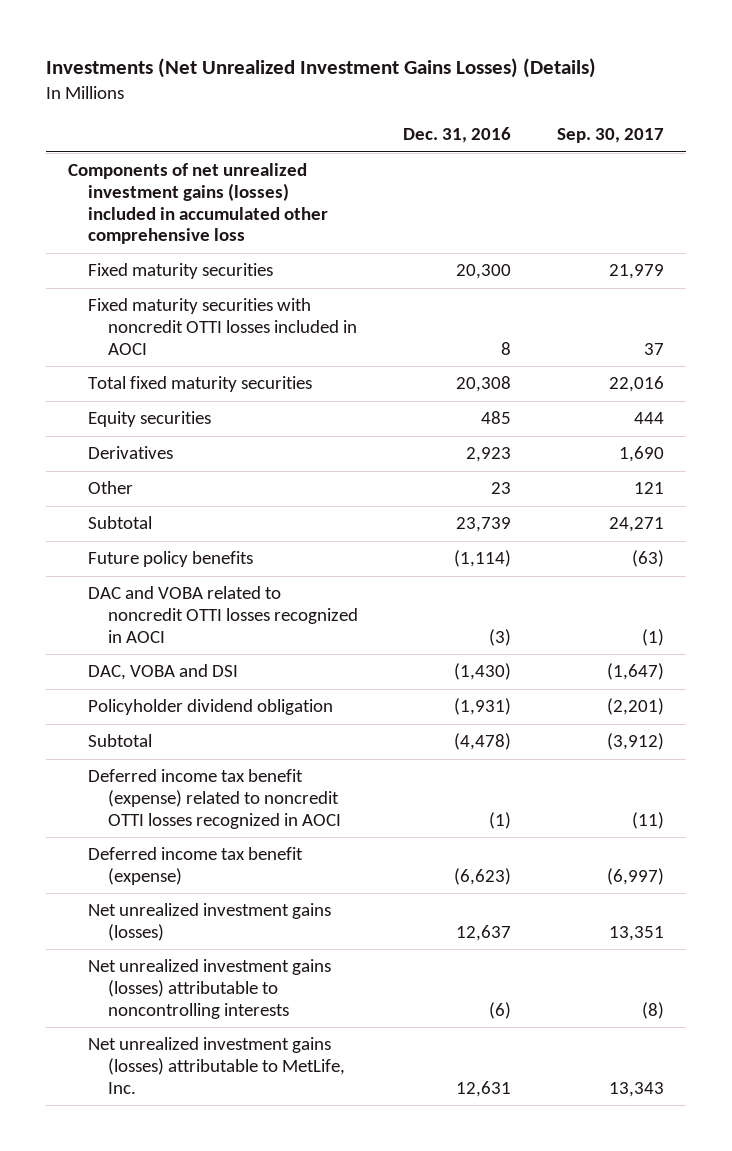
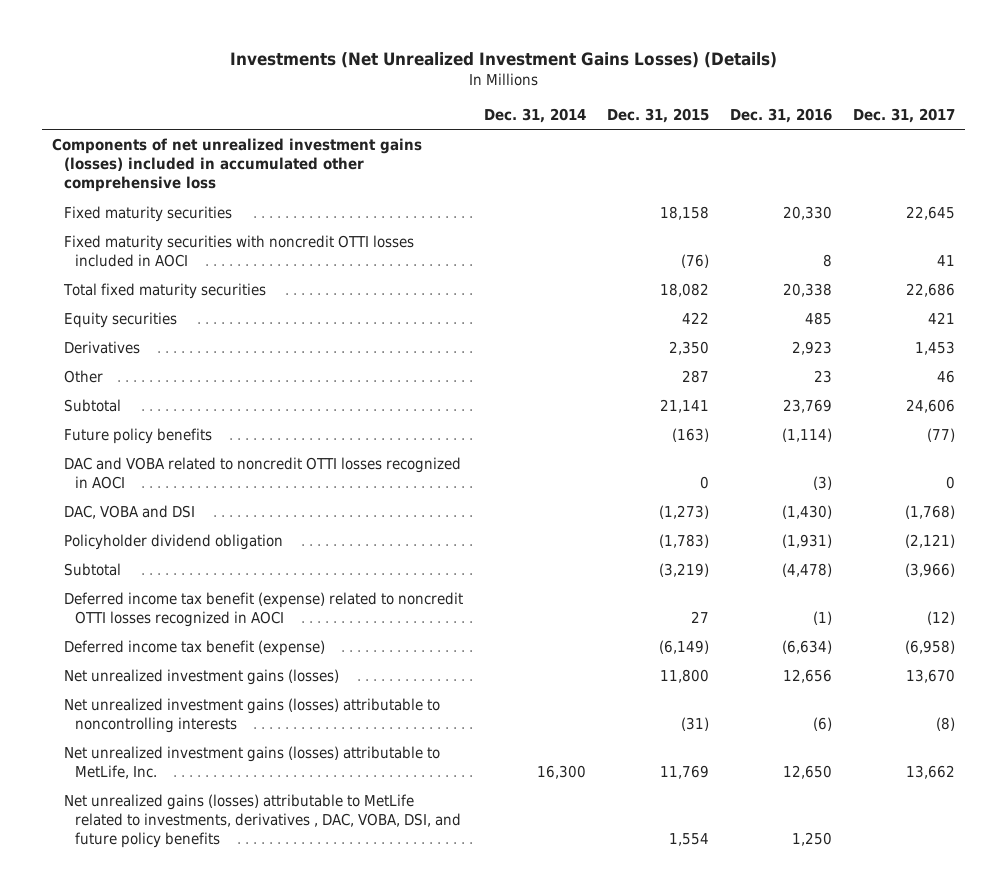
- | Dec. 31, 2016 | Sep. 30, 2017
+ | Dec. 31, 2014 | Dec. 31, 2015 | Dec. 31, 2016 | Dec. 31, 2017
- Fixed maturity securities | 20,300 | 21,979
+ Fixed maturity securities | | 18,158 | 20,330 | 22,645
- Total fixed maturity securities | 20,308 | 22,016
+ Total fixed maturity securities | | 18,082 | 20,338 | 22,686
- Subtotal | 23,739 | 24,271
+ Subtotal | | 21,141 | 23,769 | 24,606
- Deferred income tax benefit (expense) | (6,623) | (6,997)
- Net unrealized investment gains (losses) | 12,637 | 13,351
+ Deferred income tax benefit (expense) | | (6,149) | (6,634) | (6,958)
+ Net unrealized investment gains (losses) | | 11,800 | 12,656 | 13,670
- Net unrealized investment gains (losses) attributable to MetLife, Inc. | 12,631 | 13,343
+ Net unrealized investment gains (losses) attributable to MetLife, Inc. | 16,300 | 11,769 | 12,650 | 13,662
+ Net unrealized gains (losses) attributable to MetLife related to investments, derivatives , DAC, VOBA, DSI, and future policy benefits | | 1,554 | 1,250 |

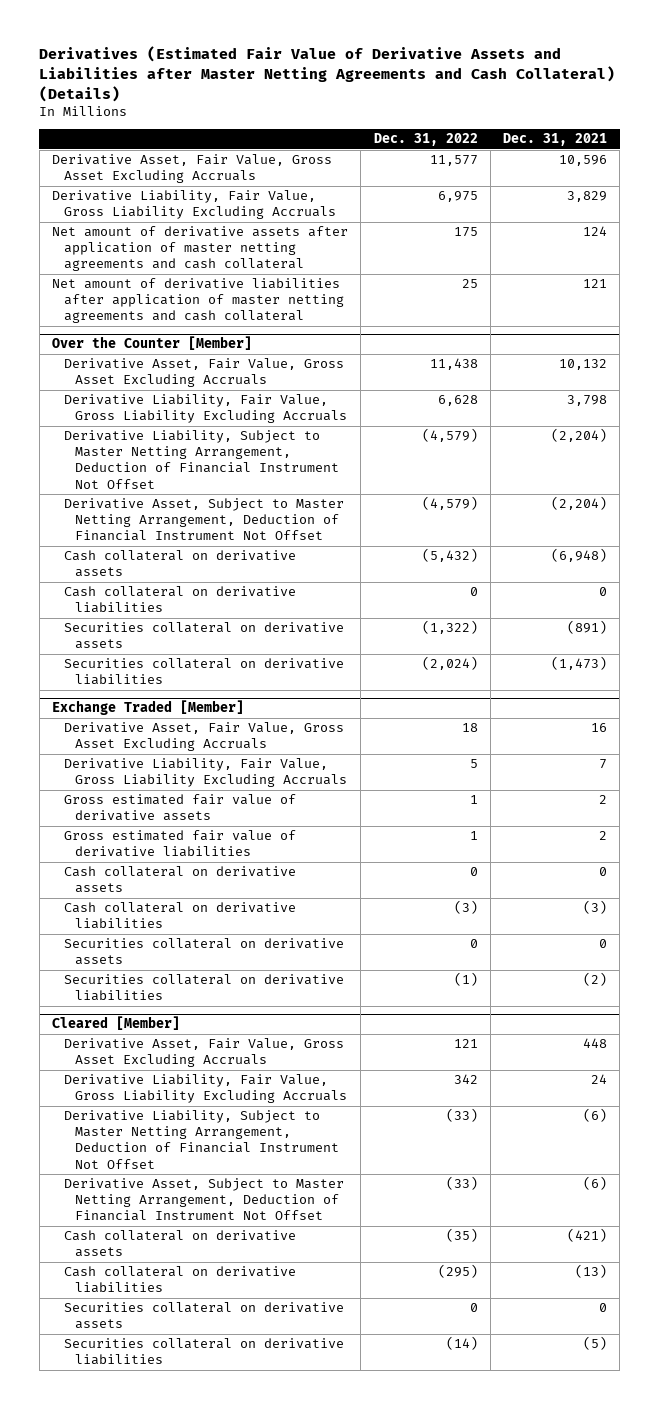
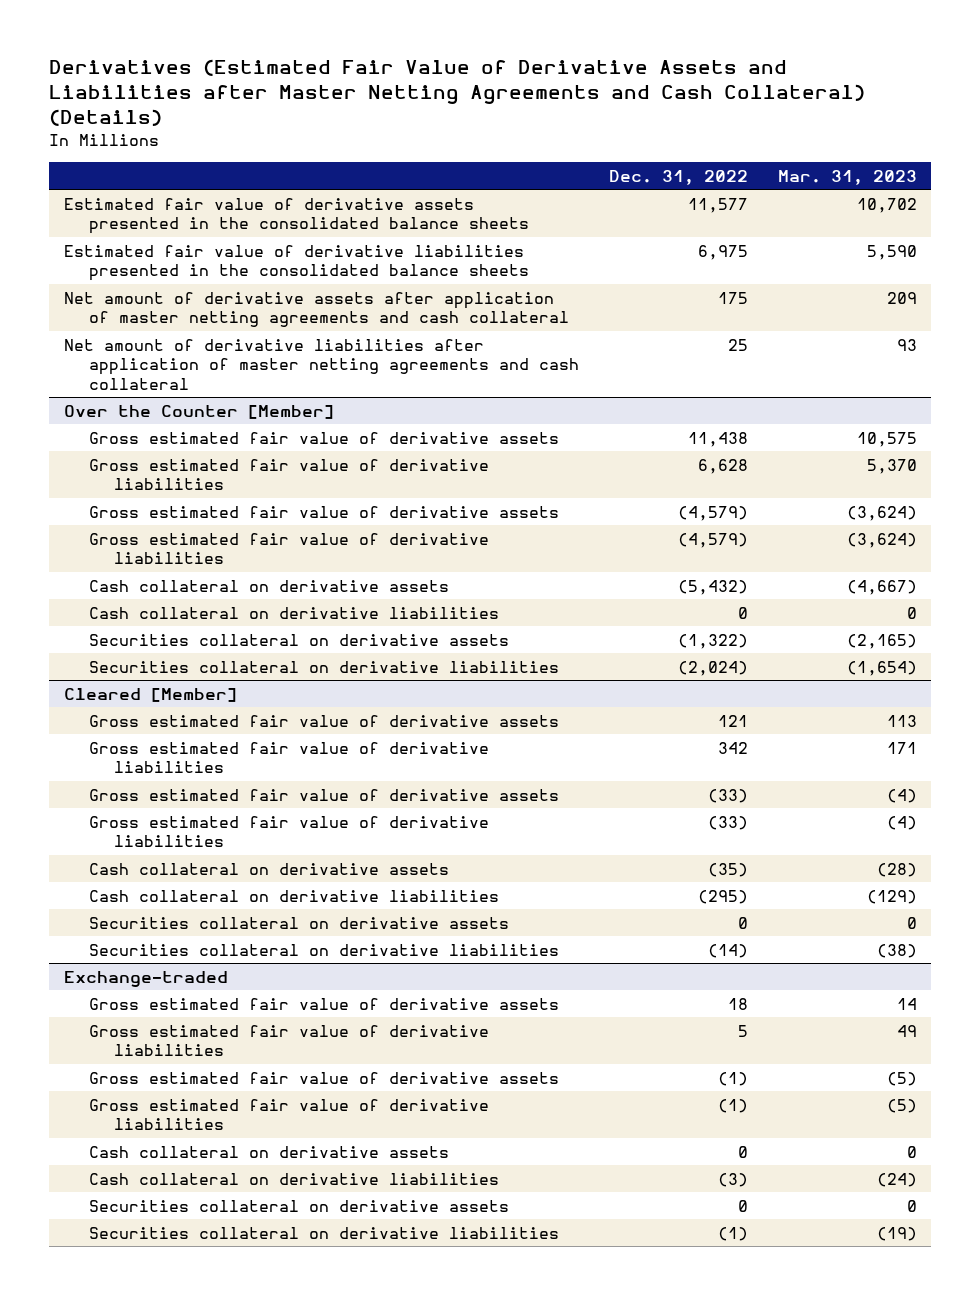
- | Dec. 31, 2022 | Dec. 31, 2021
+ | Dec. 31, 2022 | Mar. 31, 2023
- Derivative Asset, Fair Value, Gross Asset Excluding Accruals | 11,577 | 10,596
- Derivative Liability, Fair Value, Gross Liability Excluding Accruals | 6,975 | 3,829
+ Estimated fair value of derivative assets presented in the consolidated balance sheets | 11,577 | 10,702
+ Estimated fair value of derivative liabilities presented in the consolidated balance sheets | 6,975 | 5,590
@ Over the Counter [Member]
- Derivative Asset, Fair Value, Gross Asset Excluding Accruals | 11,438 | 10,132
- Derivative Liability, Fair Value, Gross Liability Excluding Accruals | 6,628 | 3,798
- Derivative Liability, Subject to Master Netting Arrangement, Deduction of Financial Instrument Not Offset | (4,579) | (2,204)
- Derivative Asset, Subject to Master Netting Arrangement, Deduction of Financial Instrument Not Offset | (4,579) | (2,204)
+ Gross estimated fair value of derivative assets | 11,438 | 10,575
+ Gross estimated fair value of derivative liabilities | 6,628 | 5,370
+ Gross estimated fair value of derivative assets | (4,579) | (3,624)
+ Gross estimated fair value of derivative liabilities | (4,579) | (3,624)
- Exchange Traded [Member]
- Derivative Asset, Fair Value, Gross Asset Excluding Accruals | 18 | 16
- Derivative Liability, Fair Value, Gross Liability Excluding Accruals | 5 | 7
- Gross estimated fair value of derivative assets | 1 | 2
- Gross estimated fair value of derivative liabilities | 1 | 2
- Cash collateral on derivative assets | 0 | 0
- Cash collateral on derivative liabilities | (3) | (3)
- Securities collateral on derivative assets | 0 | 0
- Securities collateral on derivative liabilities | (1) | (2)
@ Cleared [Member]
- Derivative Asset, Fair Value, Gross Asset Excluding Accruals | 121 | 448
- Derivative Liability, Fair Value, Gross Liability Excluding Accruals | 342 | 24
- Derivative Liability, Subject to Master Netting Arrangement, Deduction of Financial Instrument Not Offset | (33) | (6)
- Derivative Asset, Subject to Master Netting Arrangement, Deduction of Financial Instrument Not Offset | (33) | (6)
+ Gross estimated fair value of derivative assets | 121 | 113
+ Gross estimated fair value of derivative liabilities | 342 | 171
+ Gross estimated fair value of derivative assets | (33) | (4)
+ Gross estimated fair value of derivative liabilities | (33) | (4)
+ Exchange-traded
+ Gross estimated fair value of derivative assets | 18 | 14
+ Gross estimated fair value of derivative liabilities | 5 | 49
+ Gross estimated fair value of derivative assets | (1) | (5)
+ Gross estimated fair value of derivative liabilities | (1) | (5)
+ Cash collateral on derivative assets | 0 | 0
+ Cash collateral on derivative liabilities | (3) | (24)
+ Securities collateral on derivative assets | 0 | 0
+ Securities collateral on derivative liabilities | (1) | (19)

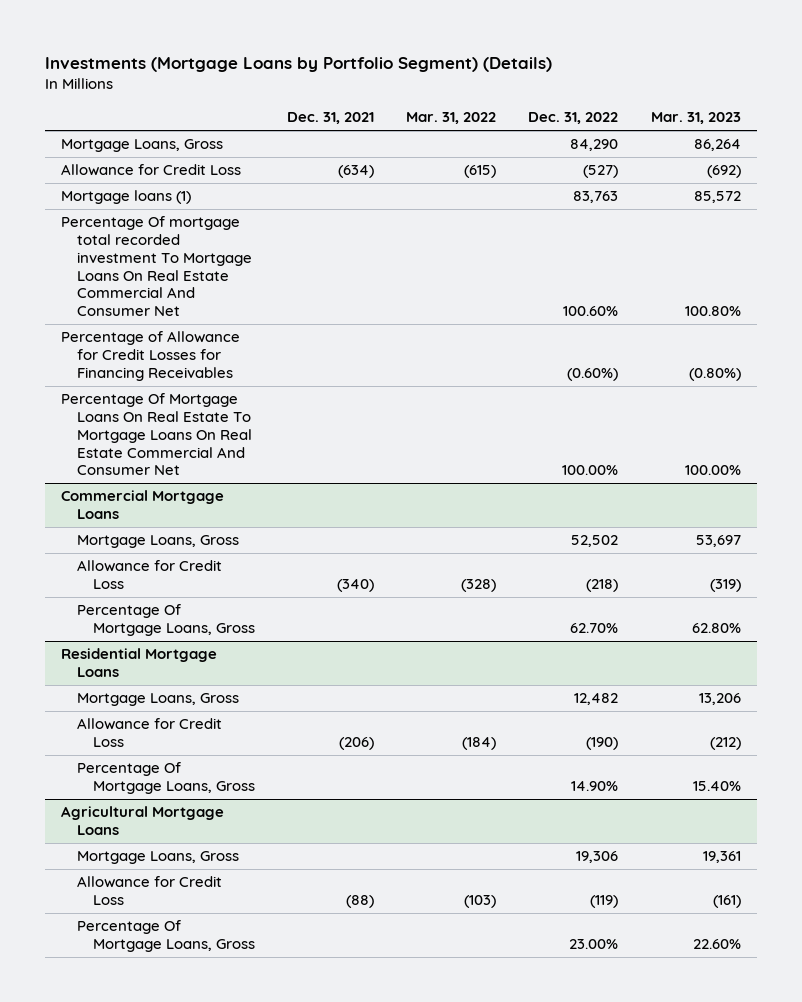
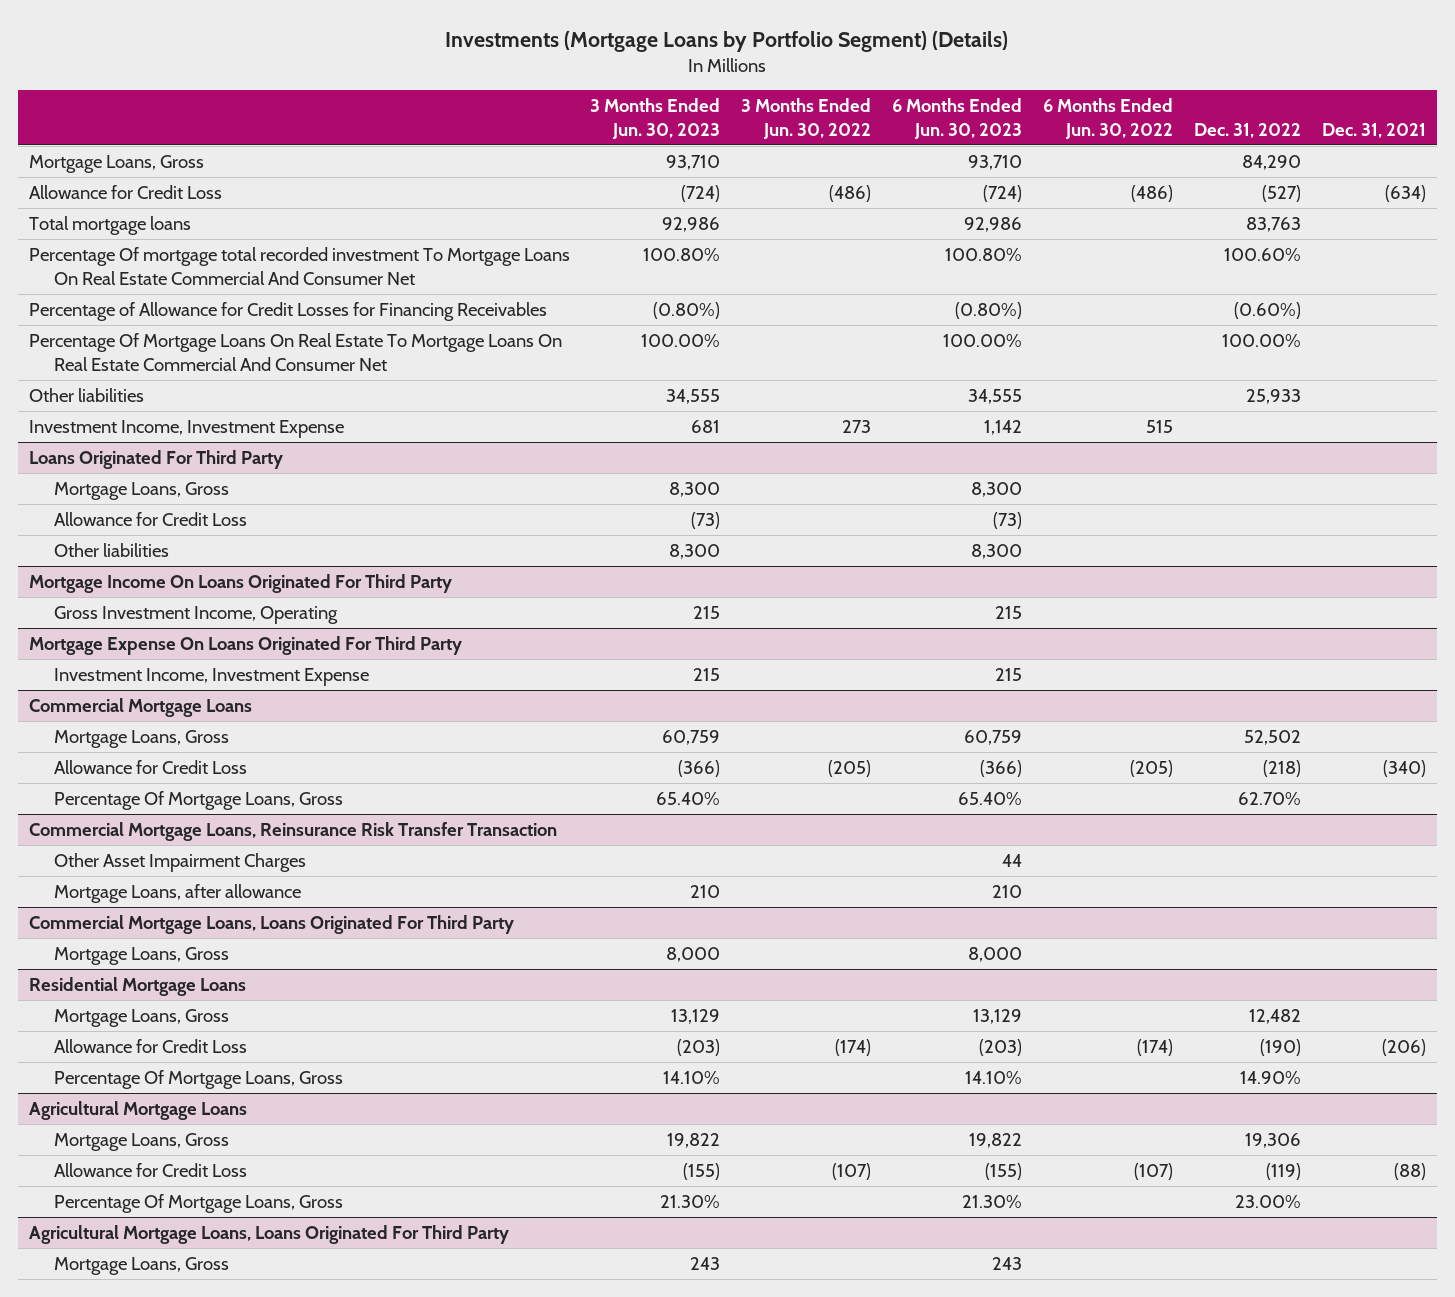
- | Dec. 31, 2021 | Mar. 31, 2022 | Dec. 31, 2022 | Mar. 31, 2023
+ | 3 Months Ended Jun. 30, 2023 | 3 Months Ended Jun. 30, 2022 | 6 Months Ended Jun. 30, 2023 | 6 Months Ended Jun. 30, 2022 | Dec. 31, 2022 | Dec. 31, 2021
- Mortgage loans (1) | | | 83,763 | 85,572
+ Total mortgage loans | 92,986 | | 92,986 | | 83,763 |
+ Other liabilities | 34,555 | | 34,555 | | 25,933 |
+ Investment Income, Investment Expense | 681 | 273 | 1,142 | 515 | |
+ Loans Originated For Third Party
+ Mortgage Loans, Gross | 8,300 | | 8,300 | | |
+ Allowance for Credit Loss | (73) | | (73) | | |
+ Other liabilities | 8,300 | | 8,300 | | |
+ Mortgage Income On Loans Originated For Third Party
+ Gross Investment Income, Operating | 215 | | 215 | | |
+ Mortgage Expense On Loans Originated For Third Party
+ Investment Income, Investment Expense | 215 | | 215 | | |
+ Commercial Mortgage Loans, Reinsurance Risk Transfer Transaction
+ Other Asset Impairment Charges | | | 44 | | |
+ Mortgage Loans, after allowance | 210 | | 210 | | |
+ Commercial Mortgage Loans, Loans Originated For Third Party
+ Mortgage Loans, Gross | 8,000 | | 8,000 | | |
+ Agricultural Mortgage Loans, Loans Originated For Third Party
+ Mortgage Loans, Gross | 243 | | 243 | | |

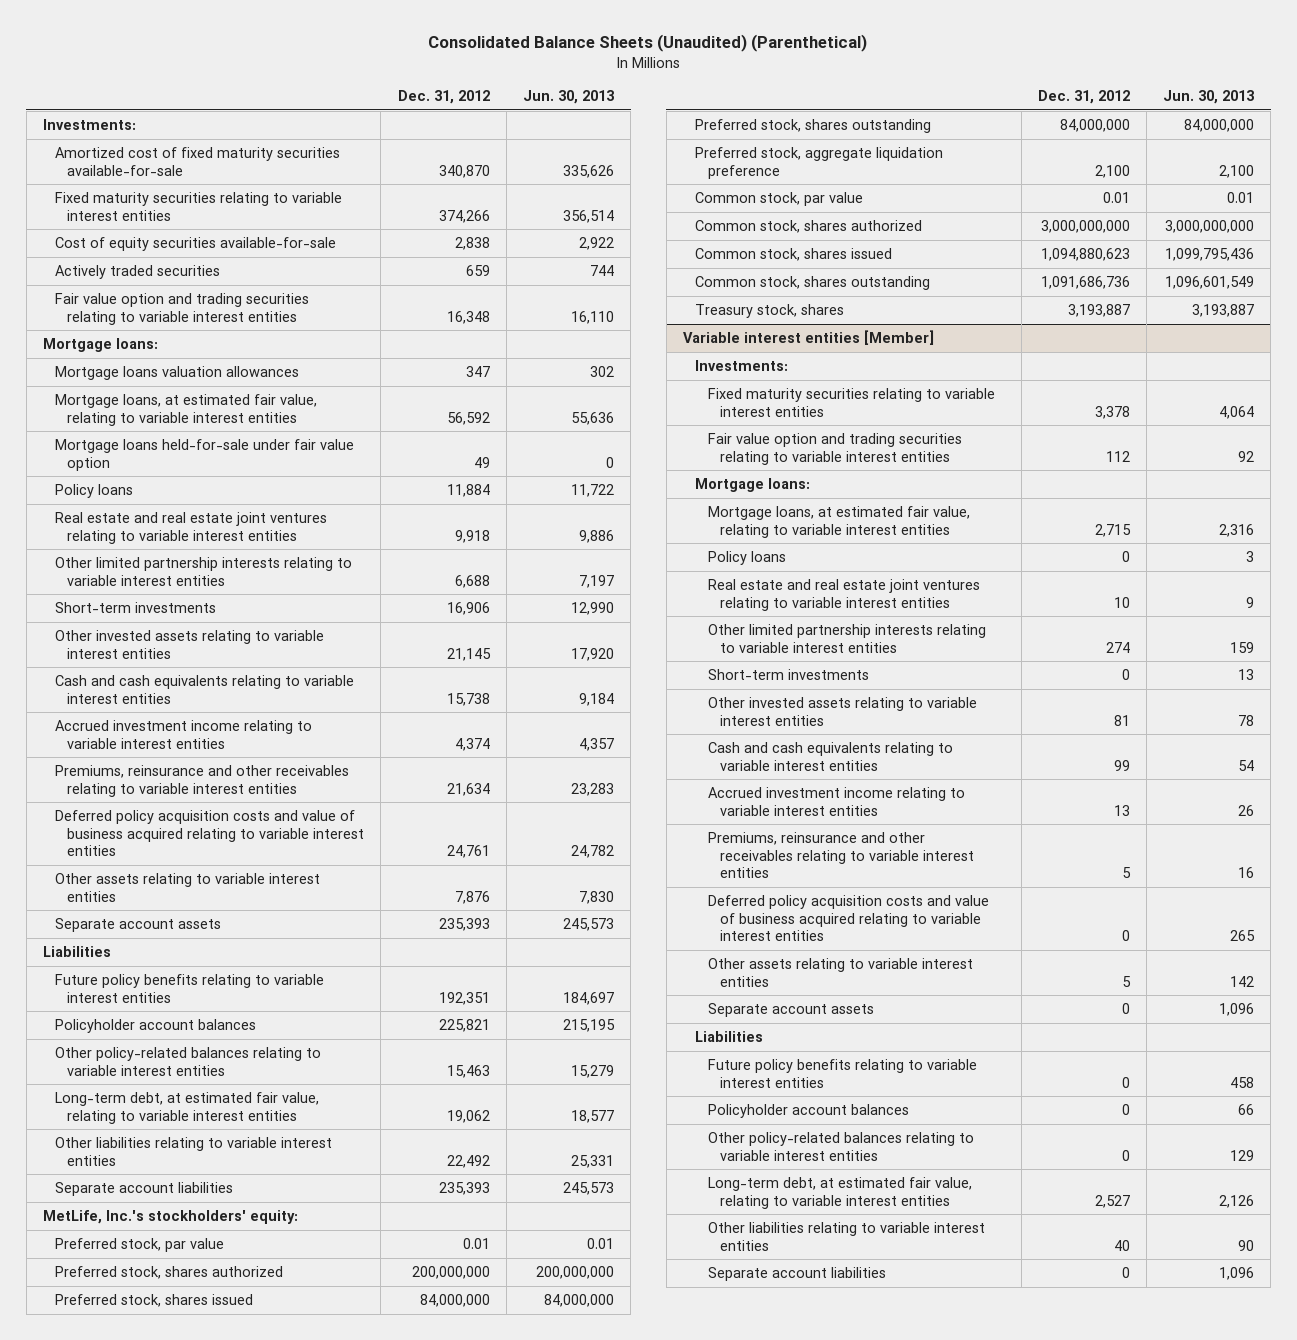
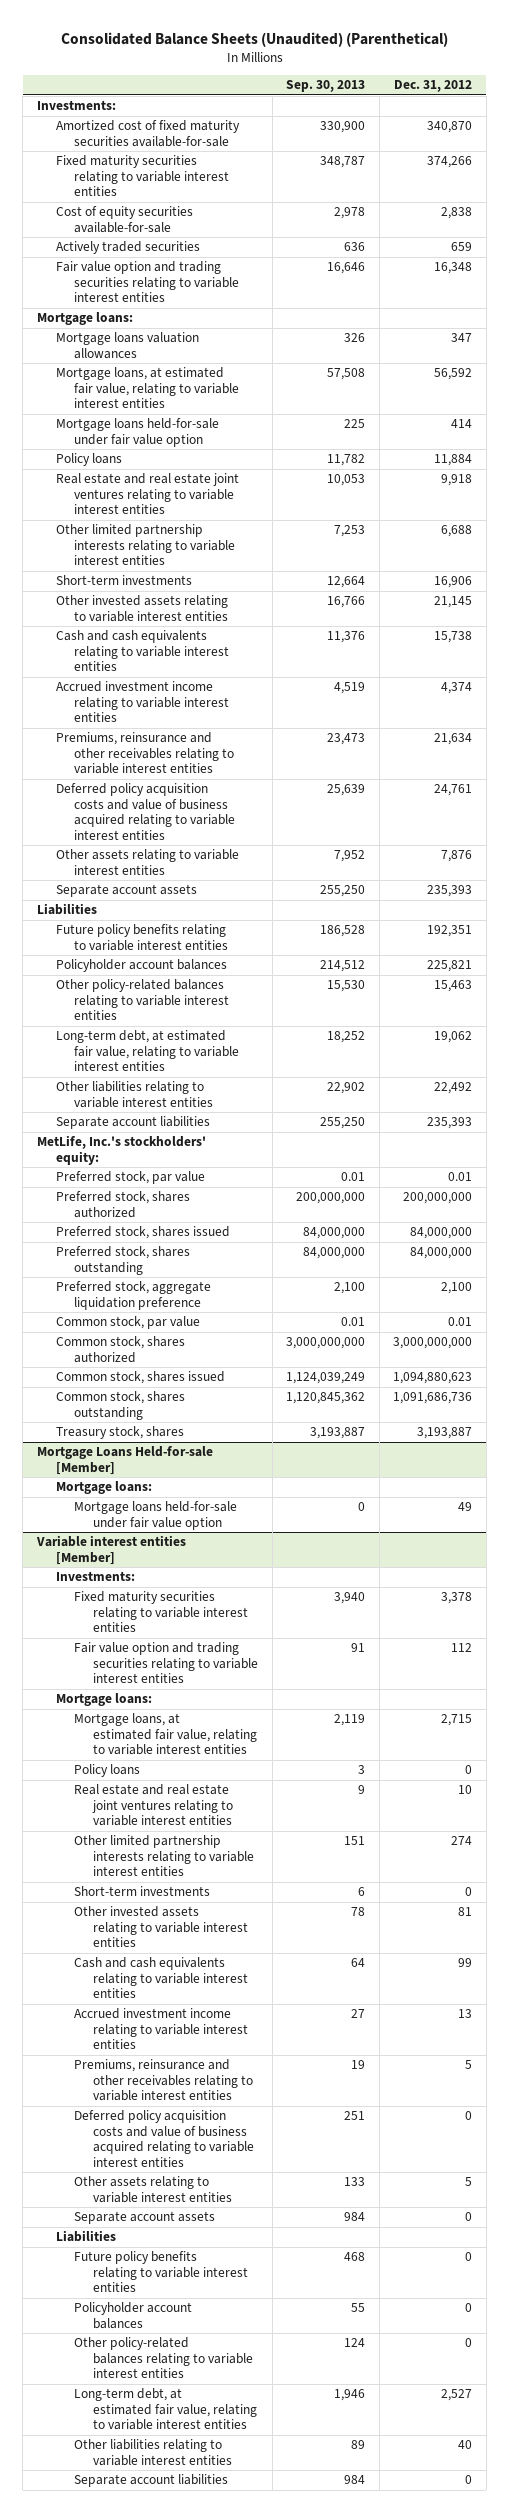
- | Dec. 31, 2012 | Jun. 30, 2013
+ | Sep. 30, 2013 | Dec. 31, 2012
- Mortgage loans held-for-sale under fair value option | 49 | 0
+ Mortgage loans held-for-sale under fair value option | 225 | 414
+ Mortgage Loans Held-for-sale [Member]
+ Mortgage loans:
+ Mortgage loans held-for-sale under fair value option | 0 | 49

